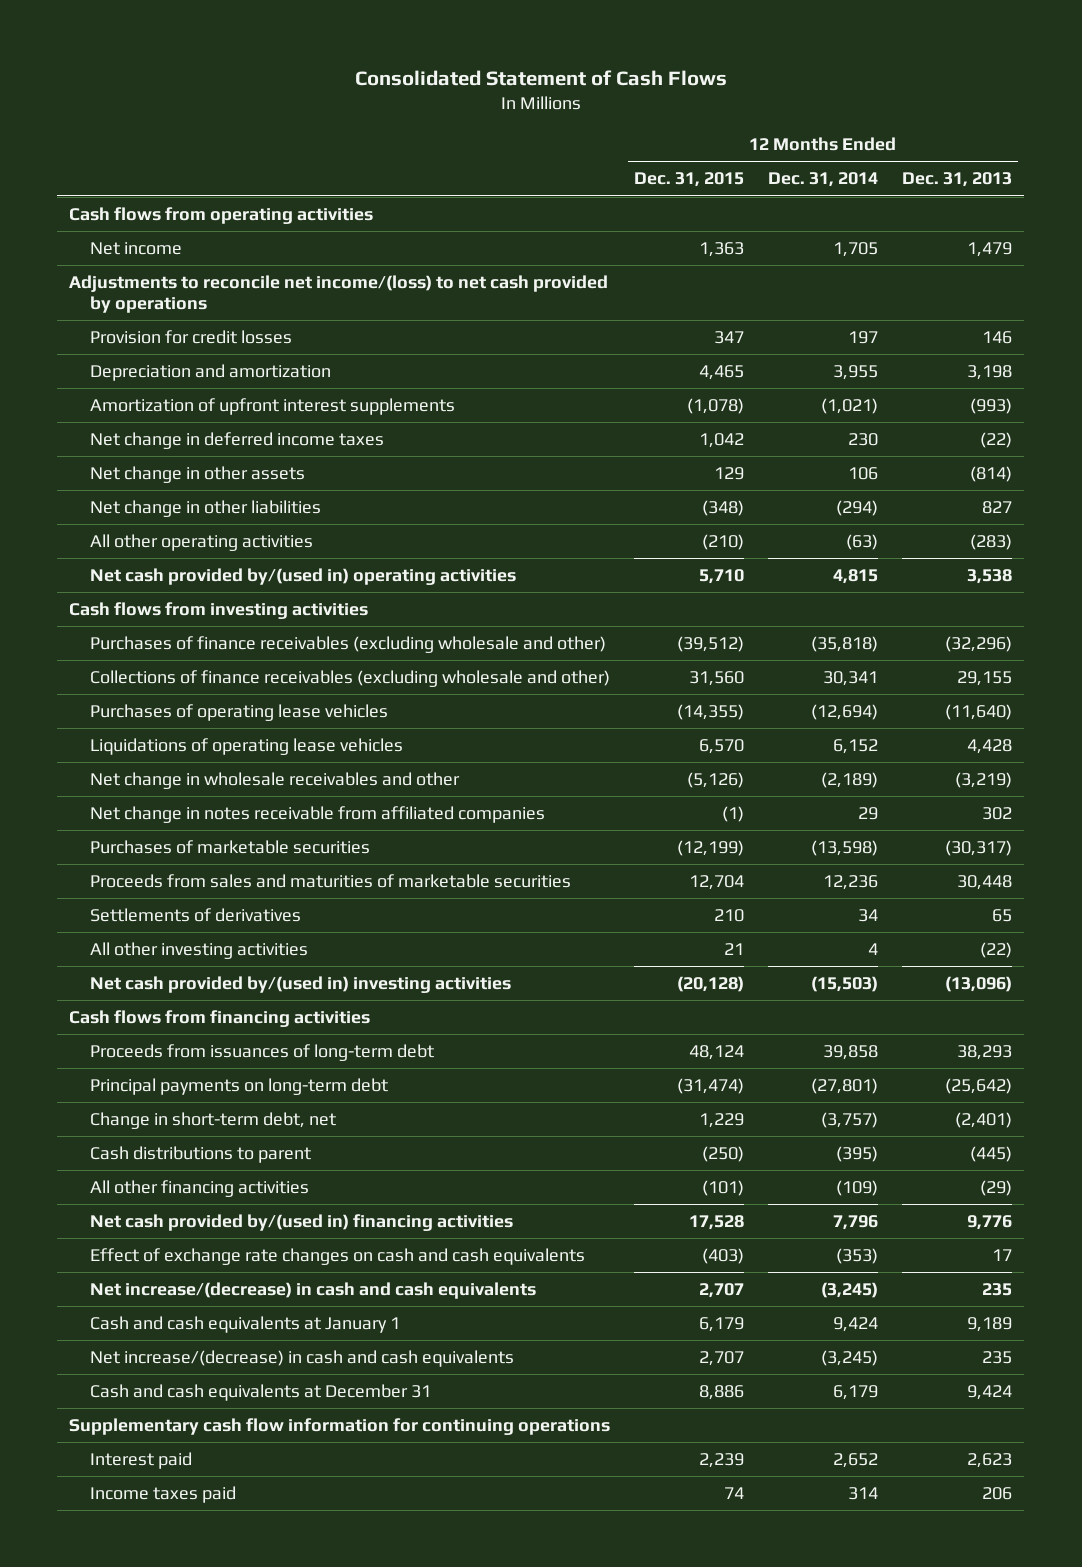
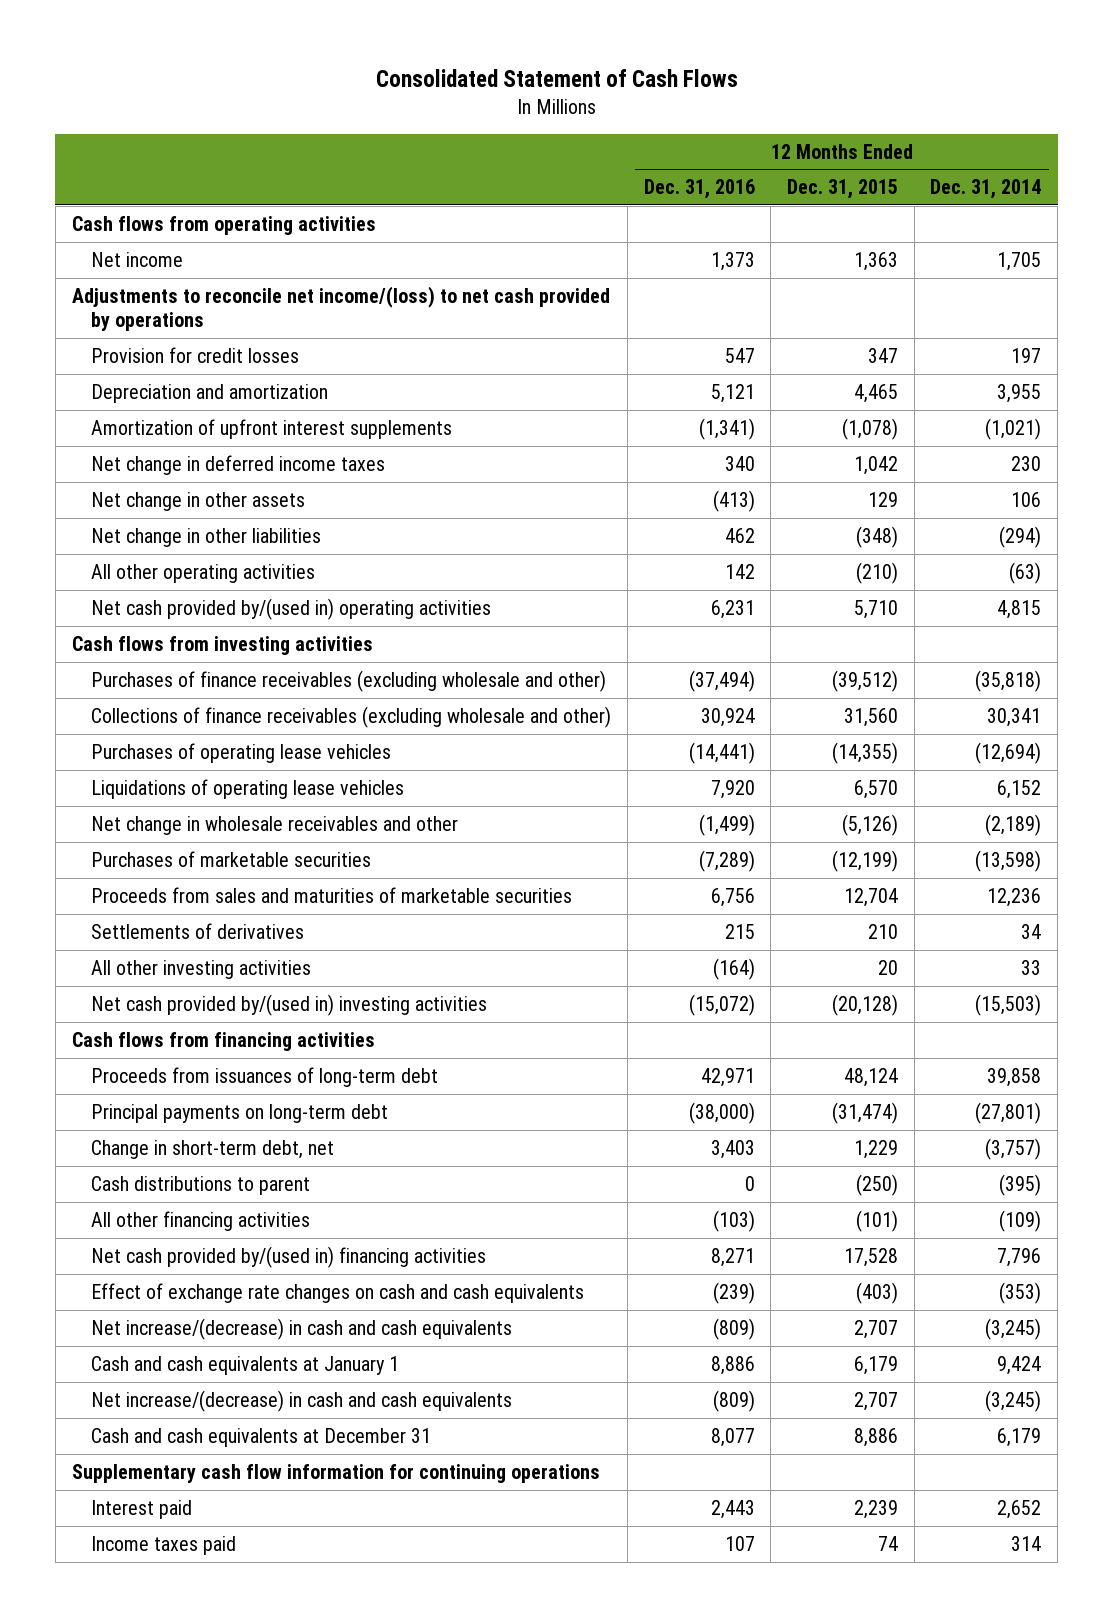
- | 12 Months Ended Dec. 31, 2015 | 12 Months Ended Dec. 31, 2014 | 12 Months Ended Dec. 31, 2013
+ | 12 Months Ended Dec. 31, 2016 | 12 Months Ended Dec. 31, 2015 | 12 Months Ended Dec. 31, 2014
- Net change in notes receivable from affiliated companies | (1) | 29 | 302
- All other investing activities | 21 | 4 | (22)
+ All other investing activities | (164) | 20 | 33

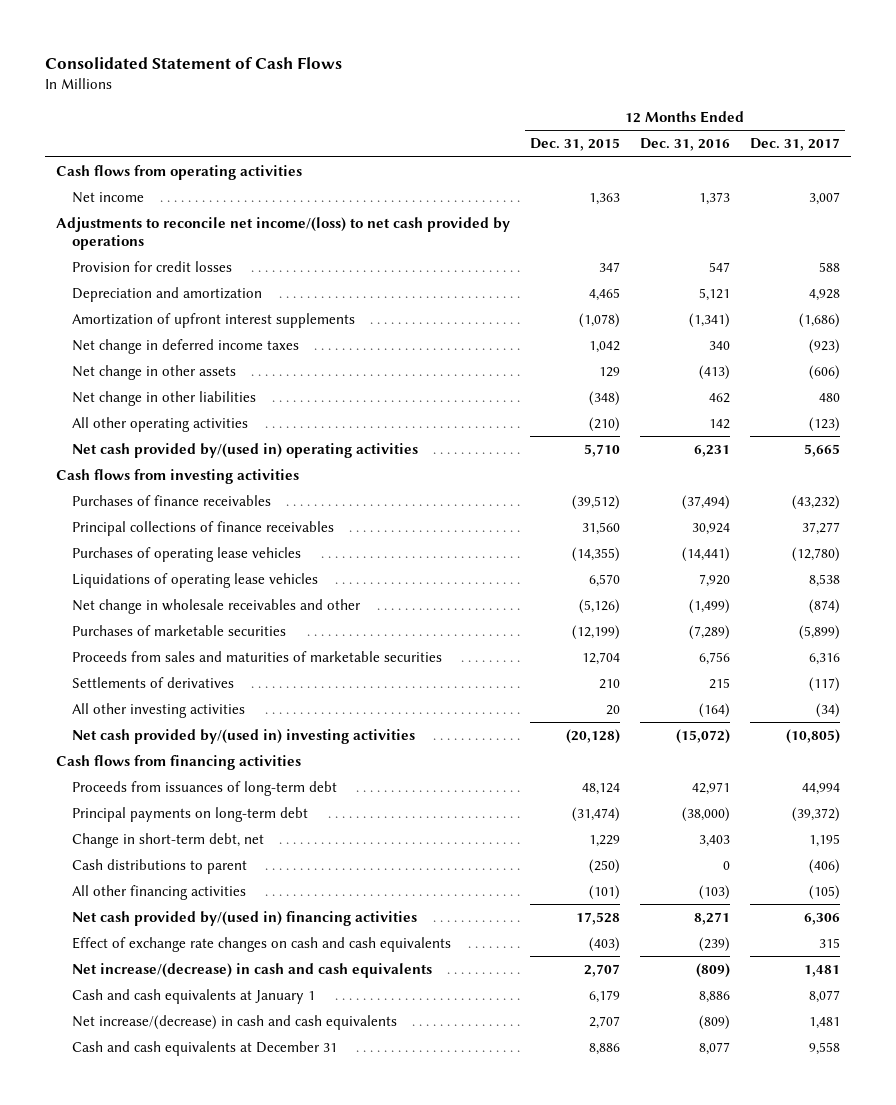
- | 12 Months Ended Dec. 31, 2016 | 12 Months Ended Dec. 31, 2015 | 12 Months Ended Dec. 31, 2014
+ | 12 Months Ended Dec. 31, 2015 | 12 Months Ended Dec. 31, 2016 | 12 Months Ended Dec. 31, 2017
- Purchases of finance receivables (excluding wholesale and other) | (37,494) | (39,512) | (35,818)
- Collections of finance receivables (excluding wholesale and other) | 30,924 | 31,560 | 30,341
+ Purchases of finance receivables | (39,512) | (37,494) | (43,232)
+ Principal collections of finance receivables | 31,560 | 30,924 | 37,277
- Supplementary cash flow information for continuing operations
- Interest paid | 2,443 | 2,239 | 2,652
- Income taxes paid | 107 | 74 | 314

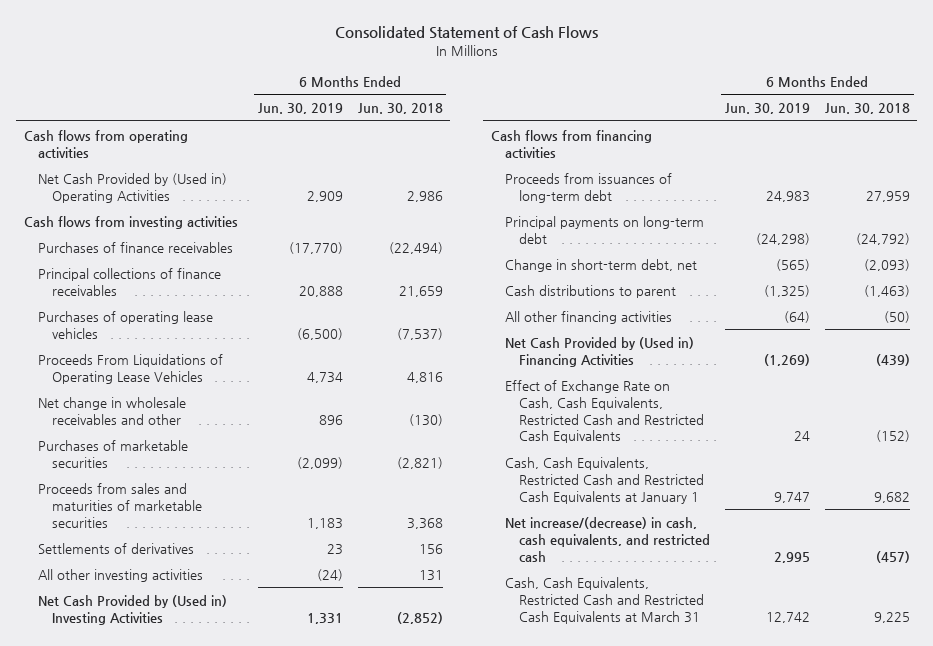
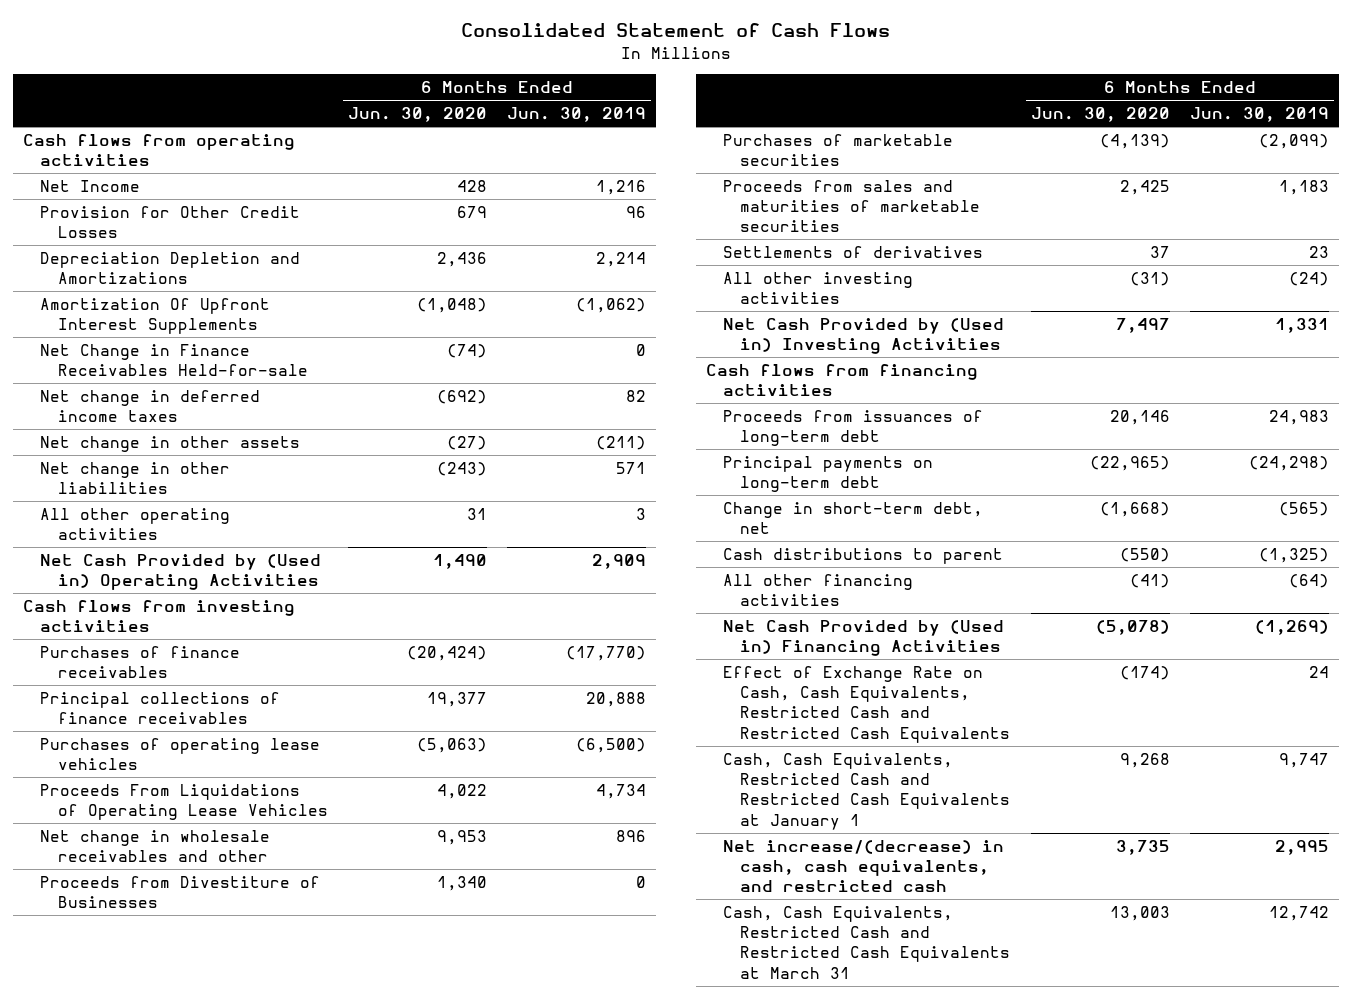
- | 6 Months Ended Jun. 30, 2019 | 6 Months Ended Jun. 30, 2018
+ | 6 Months Ended Jun. 30, 2020 | 6 Months Ended Jun. 30, 2019
+ Net Income | 428 | 1,216
+ Provision for Other Credit Losses | 679 | 96
+ Depreciation Depletion and Amortizations | 2,436 | 2,214
+ Amortization Of Upfront Interest Supplements | (1,048) | (1,062)
+ Net Change in Finance Receivables Held-for-sale | (74) | 0
+ Net change in deferred income taxes | (692) | 82
+ Net change in other assets | (27) | (211)
+ Net change in other liabilities | (243) | 571
+ All other operating activities | 31 | 3
+ Proceeds from Divestiture of Businesses | 1,340 | 0

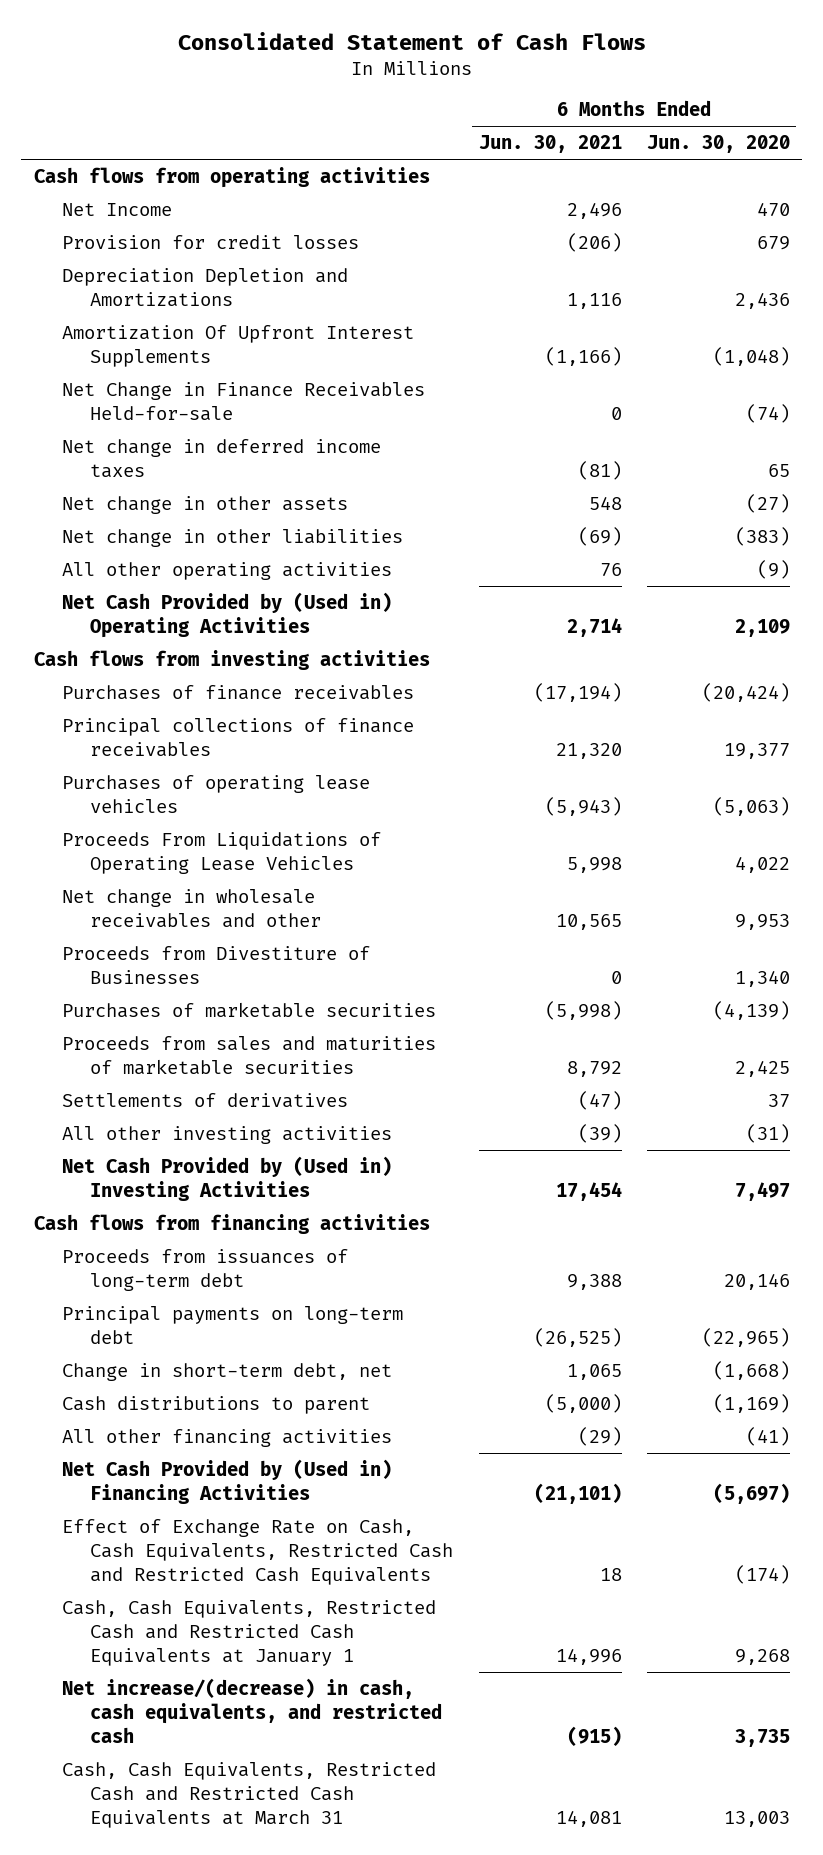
- | 6 Months Ended Jun. 30, 2020 | 6 Months Ended Jun. 30, 2019
+ | 6 Months Ended Jun. 30, 2021 | 6 Months Ended Jun. 30, 2020
- Net Income | 428 | 1,216
- Provision for Other Credit Losses | 679 | 96
+ Net Income | 2,496 | 470
+ Provision for credit losses | (206) | 679
- Net change in deferred income taxes | (692) | 82
+ Net change in deferred income taxes | (81) | 65
- Net change in other liabilities | (243) | 571
- All other operating activities | 31 | 3
- Net Cash Provided by (Used in) Operating Activities | 1,490 | 2,909
+ Net change in other liabilities | (69) | (383)
+ All other operating activities | 76 | (9)
+ Net Cash Provided by (Used in) Operating Activities | 2,714 | 2,109
- Cash distributions to parent | (550) | (1,325)
+ Cash distributions to parent | (5,000) | (1,169)
- Net Cash Provided by (Used in) Financing Activities | (5,078) | (1,269)
+ Net Cash Provided by (Used in) Financing Activities | (21,101) | (5,697)

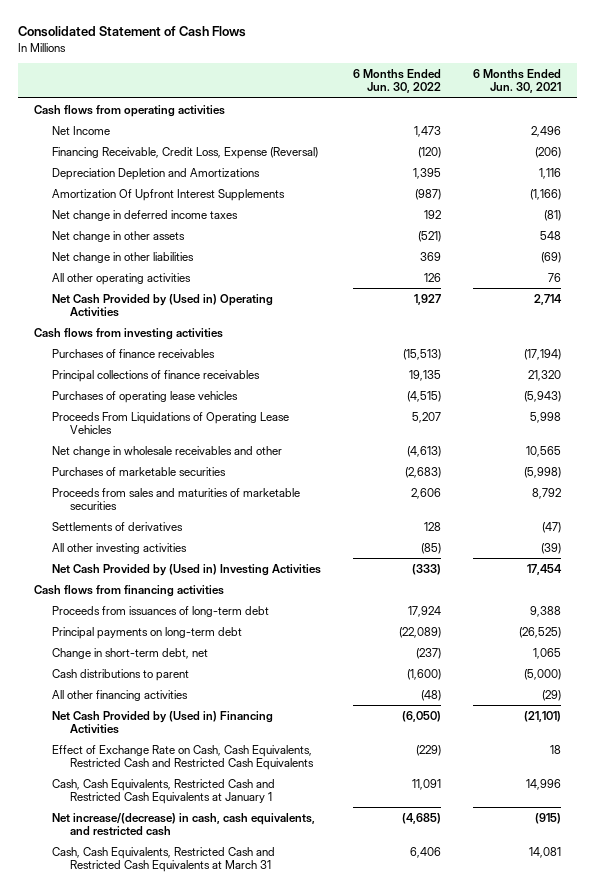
- | 6 Months Ended Jun. 30, 2021 | 6 Months Ended Jun. 30, 2020
+ | 6 Months Ended Jun. 30, 2022 | 6 Months Ended Jun. 30, 2021
- Provision for credit losses | (206) | 679
+ Financing Receivable, Credit Loss, Expense (Reversal) | (120) | (206)
- Net Change in Finance Receivables Held-for-sale | 0 | (74)
- Proceeds from Divestiture of Businesses | 0 | 1,340

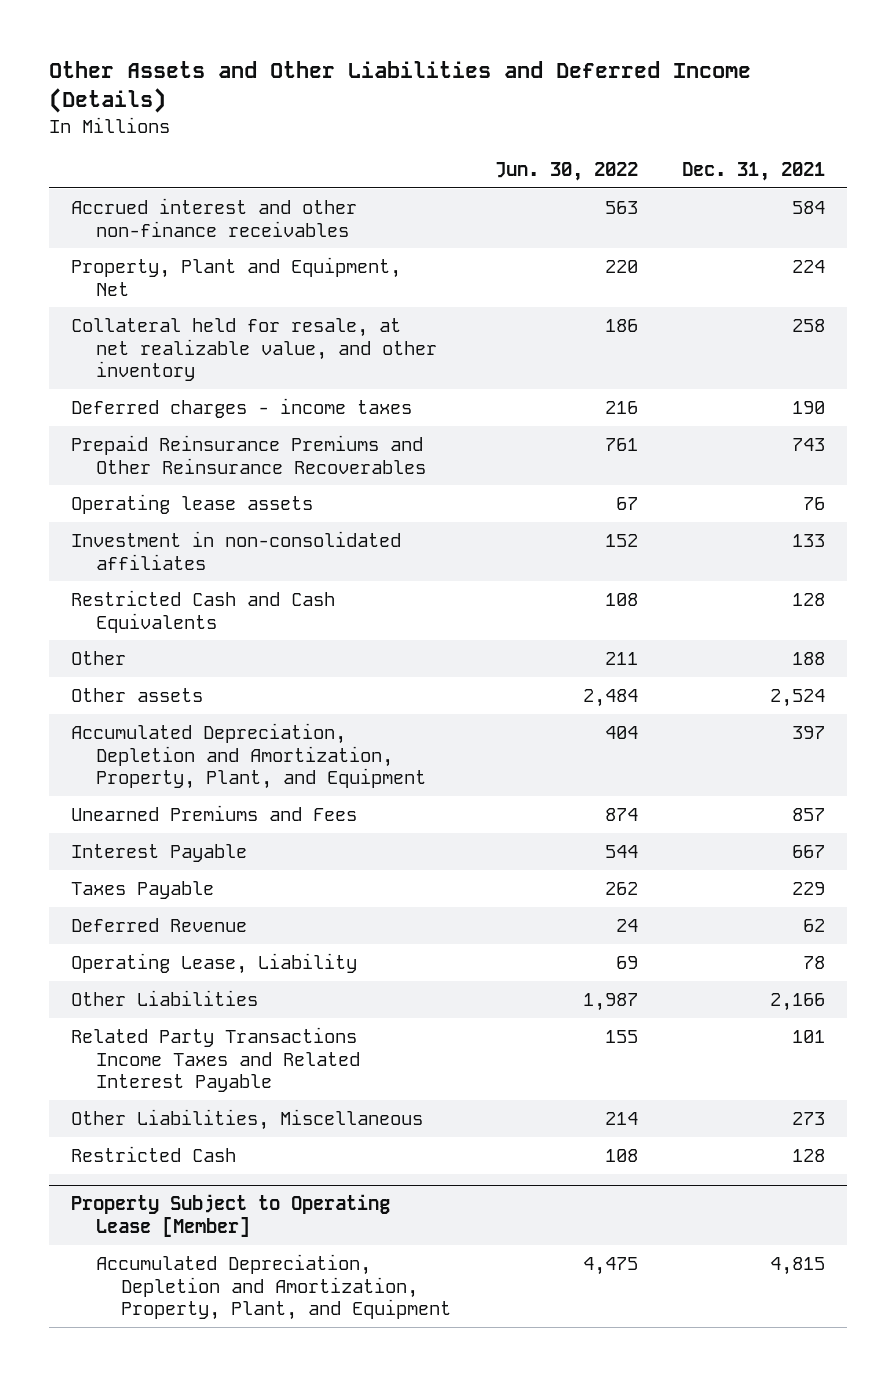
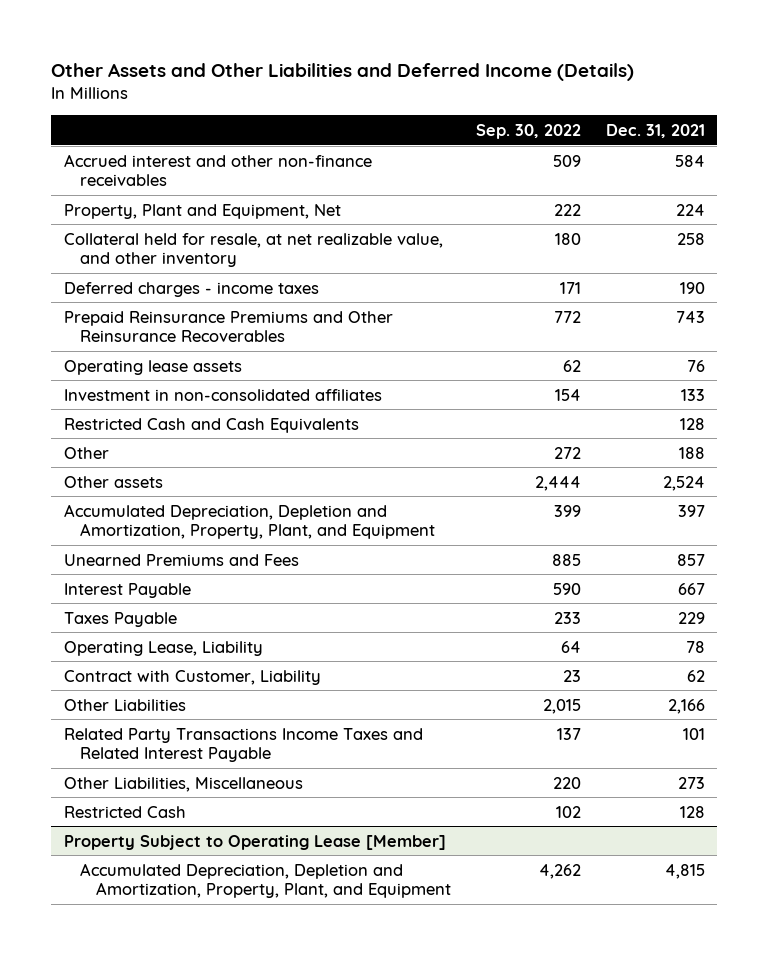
- | Jun. 30, 2022 | Dec. 31, 2021
+ | Sep. 30, 2022 | Dec. 31, 2021
- Deferred Revenue | 24 | 62
+ Contract with Customer, Liability | 23 | 62

